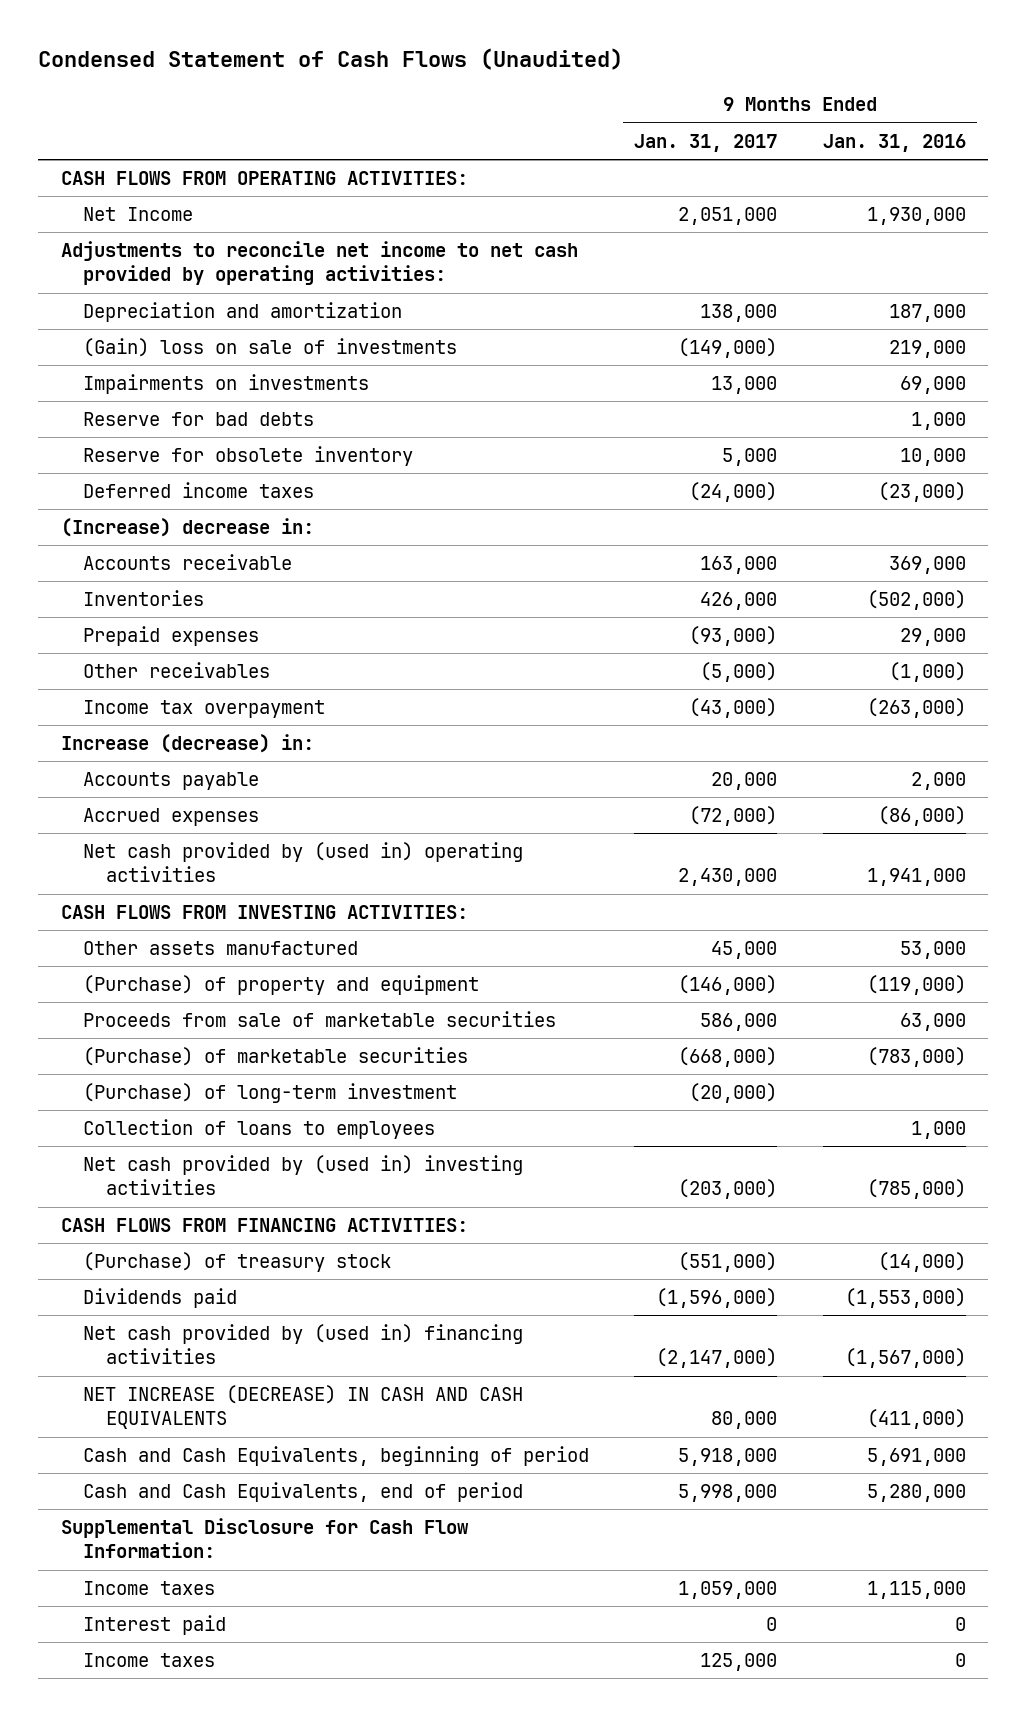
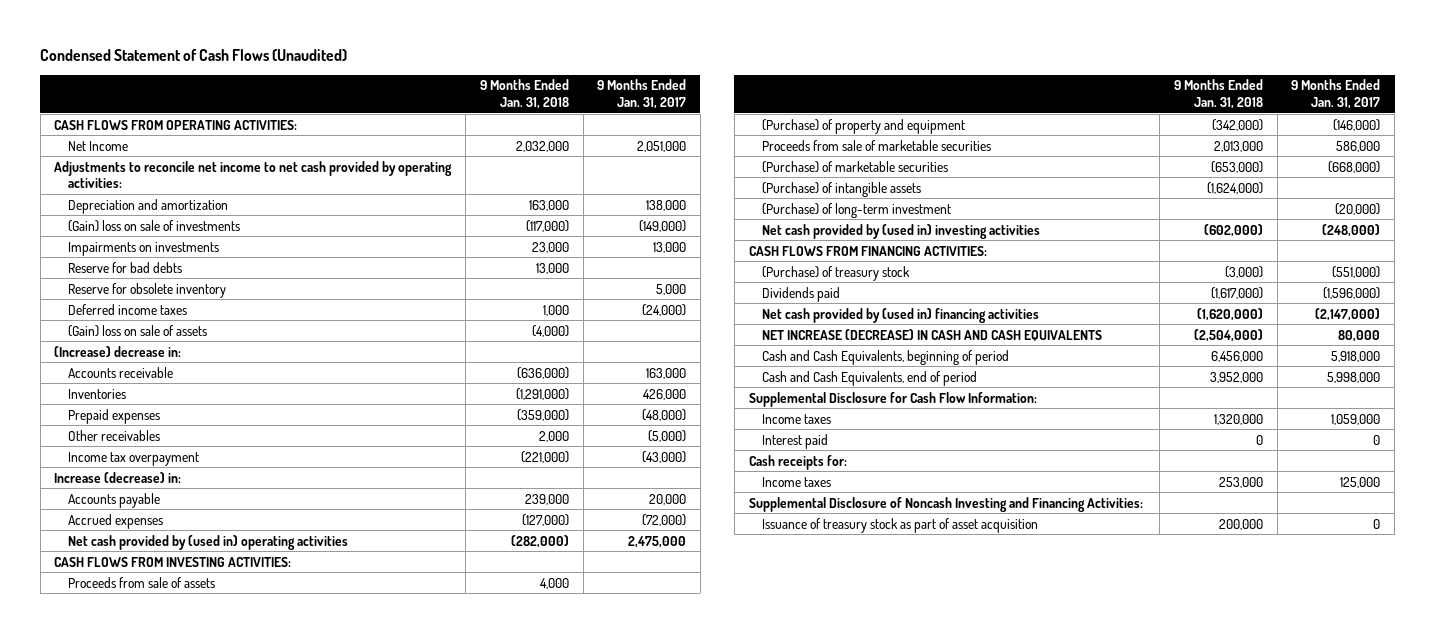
- | 9 Months Ended Jan. 31, 2017 | 9 Months Ended Jan. 31, 2016
+ | 9 Months Ended Jan. 31, 2018 | 9 Months Ended Jan. 31, 2017
+ (Gain) loss on sale of assets | (4,000) |
- Prepaid expenses | (93,000) | 29,000
+ Prepaid expenses | (359,000) | (48,000)
- Net cash provided by (used in) operating activities | 2,430,000 | 1,941,000
+ Net cash provided by (used in) operating activities | (282,000) | 2,475,000
- Other assets manufactured | 45,000 | 53,000
+ Proceeds from sale of assets | 4,000 |
+ (Purchase) of intangible assets | (1,624,000) |
- Collection of loans to employees | | 1,000
- Net cash provided by (used in) investing activities | (203,000) | (785,000)
+ Net cash provided by (used in) investing activities | (602,000) | (248,000)
+ Cash receipts for:
+ Supplemental Disclosure of Noncash Investing and Financing Activities:
+ Issuance of treasury stock as part of asset acquisition | 200,000 | 0

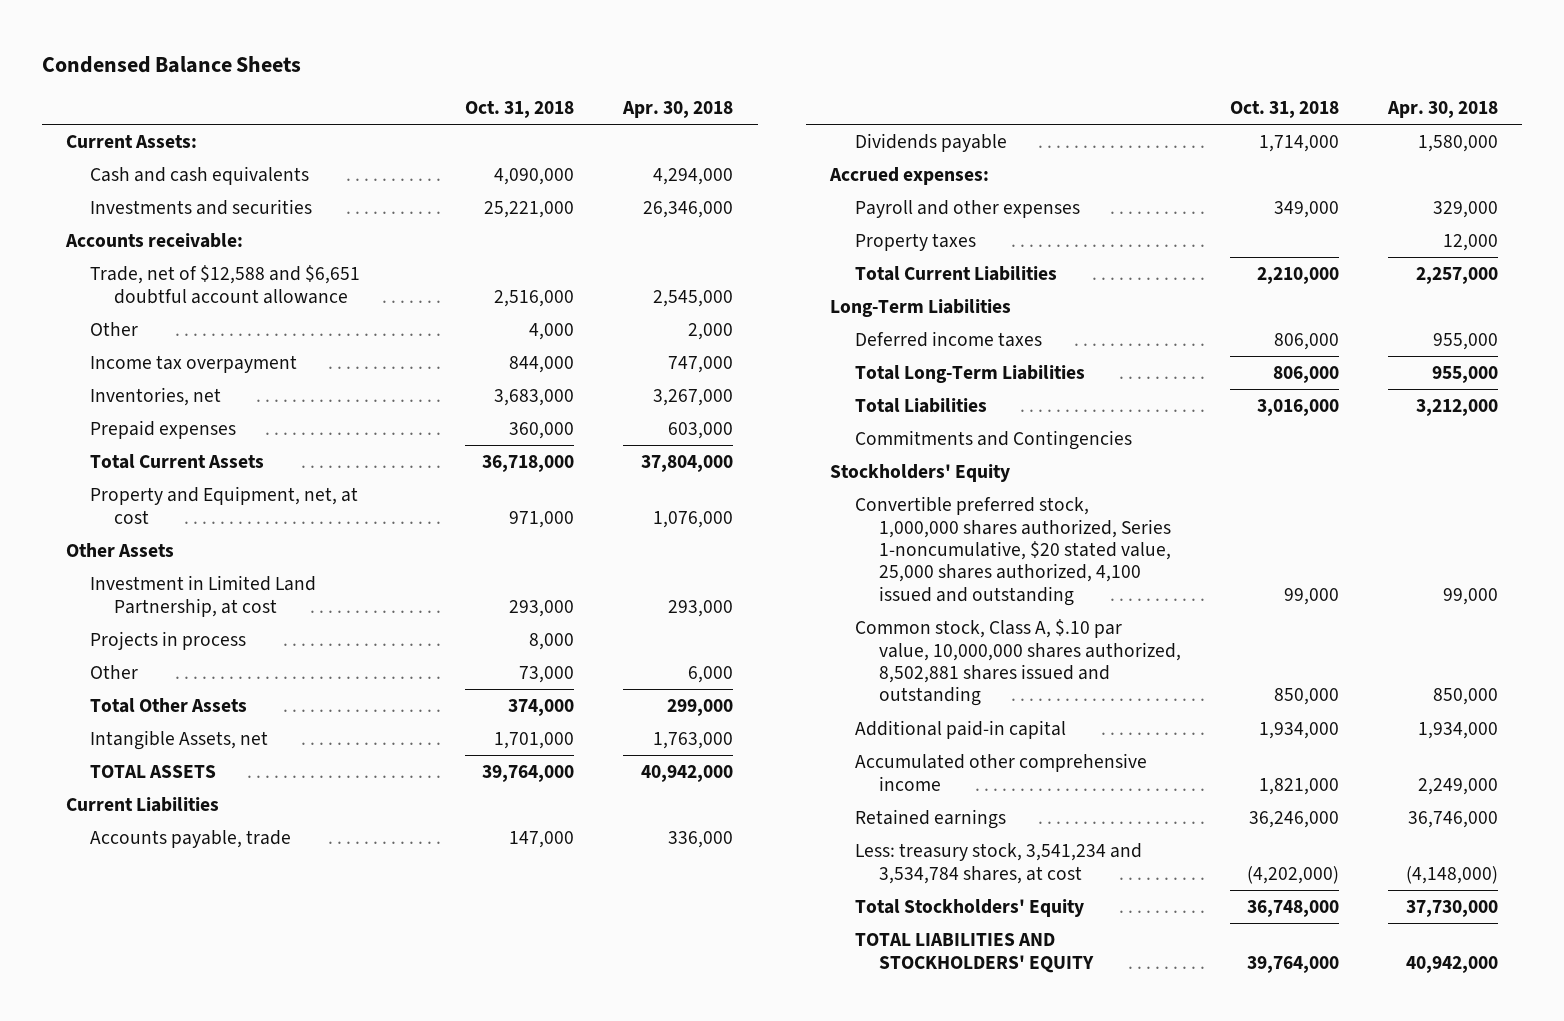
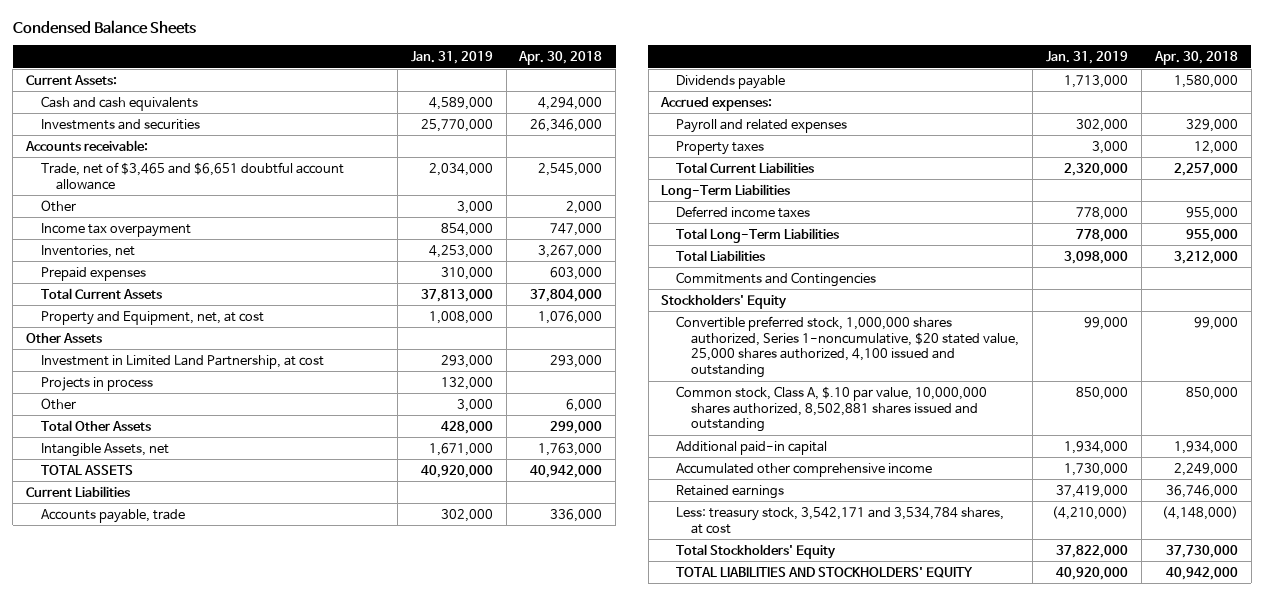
- | Oct. 31, 2018 | Apr. 30, 2018
+ | Jan. 31, 2019 | Apr. 30, 2018
- Trade, net of $12,588 and $6,651 doubtful account allowance | 2,516,000 | 2,545,000
+ Trade, net of $3,465 and $6,651 doubtful account allowance | 2,034,000 | 2,545,000
- Payroll and other expenses | 349,000 | 329,000
+ Payroll and related expenses | 302,000 | 329,000
- Less: treasury stock, 3,541,234 and 3,534,784 shares, at cost | (4,202,000) | (4,148,000)
+ Less: treasury stock, 3,542,171 and 3,534,784 shares, at cost | (4,210,000) | (4,148,000)

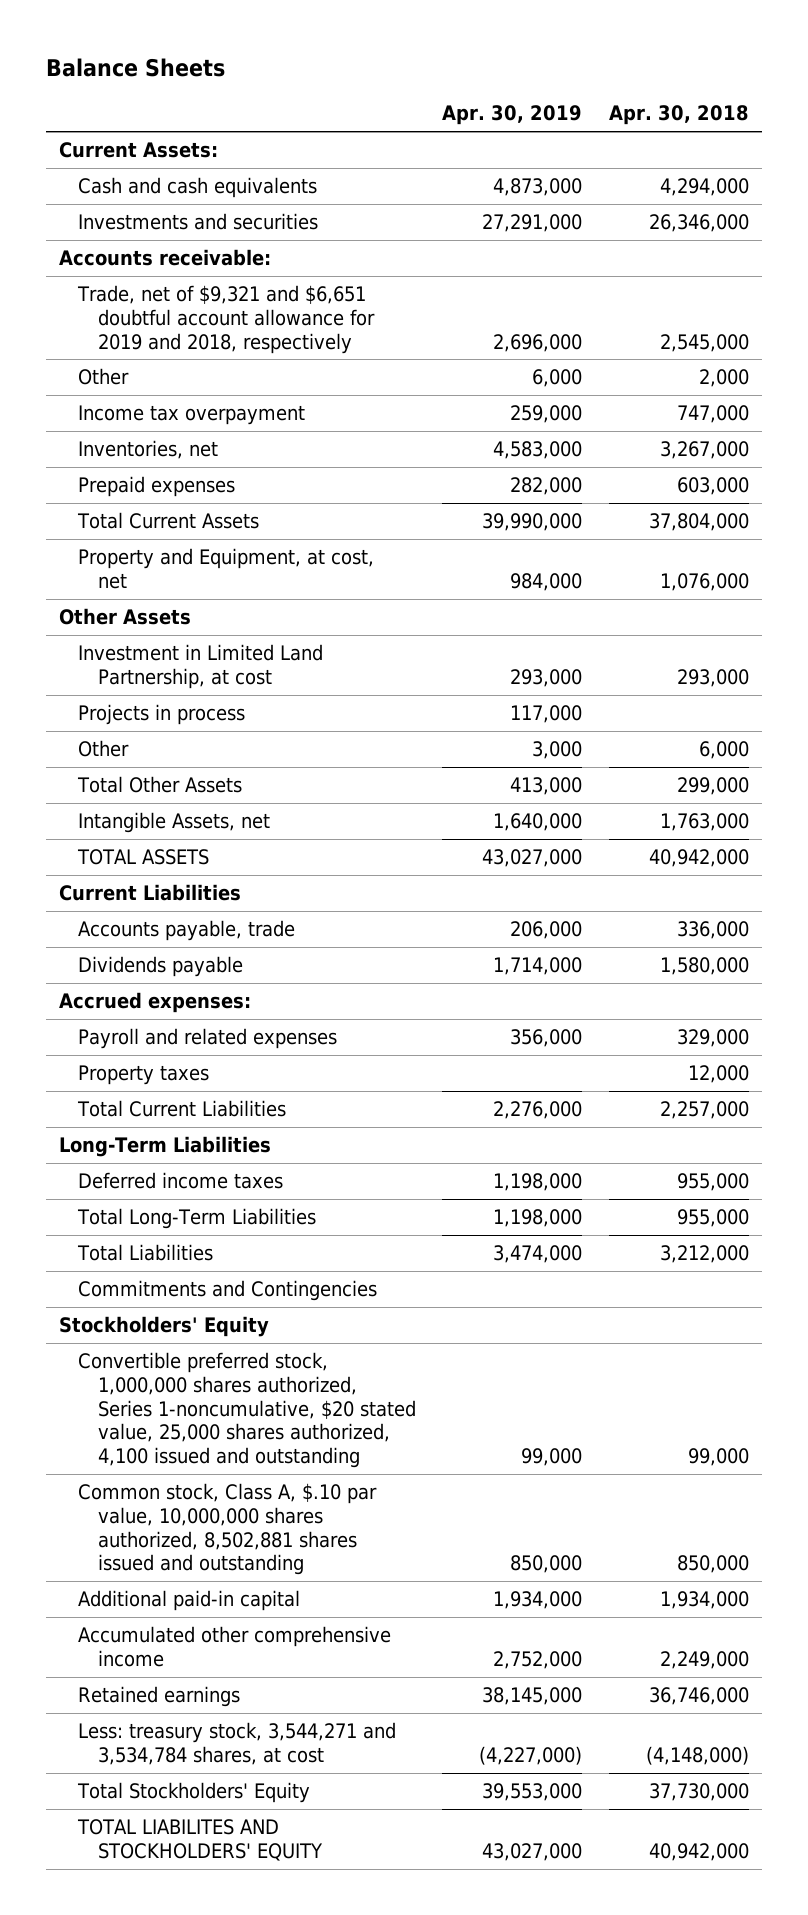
- Condensed Balance Sheets
+ Balance Sheets
- | Jan. 31, 2019 | Apr. 30, 2018
+ | Apr. 30, 2019 | Apr. 30, 2018
- Trade, net of $3,465 and $6,651 doubtful account allowance | 2,034,000 | 2,545,000
+ Trade, net of $9,321 and $6,651 doubtful account allowance for 2019 and 2018, respectively | 2,696,000 | 2,545,000
- Property and Equipment, net, at cost | 1,008,000 | 1,076,000
+ Property and Equipment, at cost, net | 984,000 | 1,076,000
- Less: treasury stock, 3,542,171 and 3,534,784 shares, at cost | (4,210,000) | (4,148,000)
+ Less: treasury stock, 3,544,271 and 3,534,784 shares, at cost | (4,227,000) | (4,148,000)
- TOTAL LIABILITIES AND STOCKHOLDERS' EQUITY | 40,920,000 | 40,942,000
+ TOTAL LIABILITES AND STOCKHOLDERS' EQUITY | 43,027,000 | 40,942,000

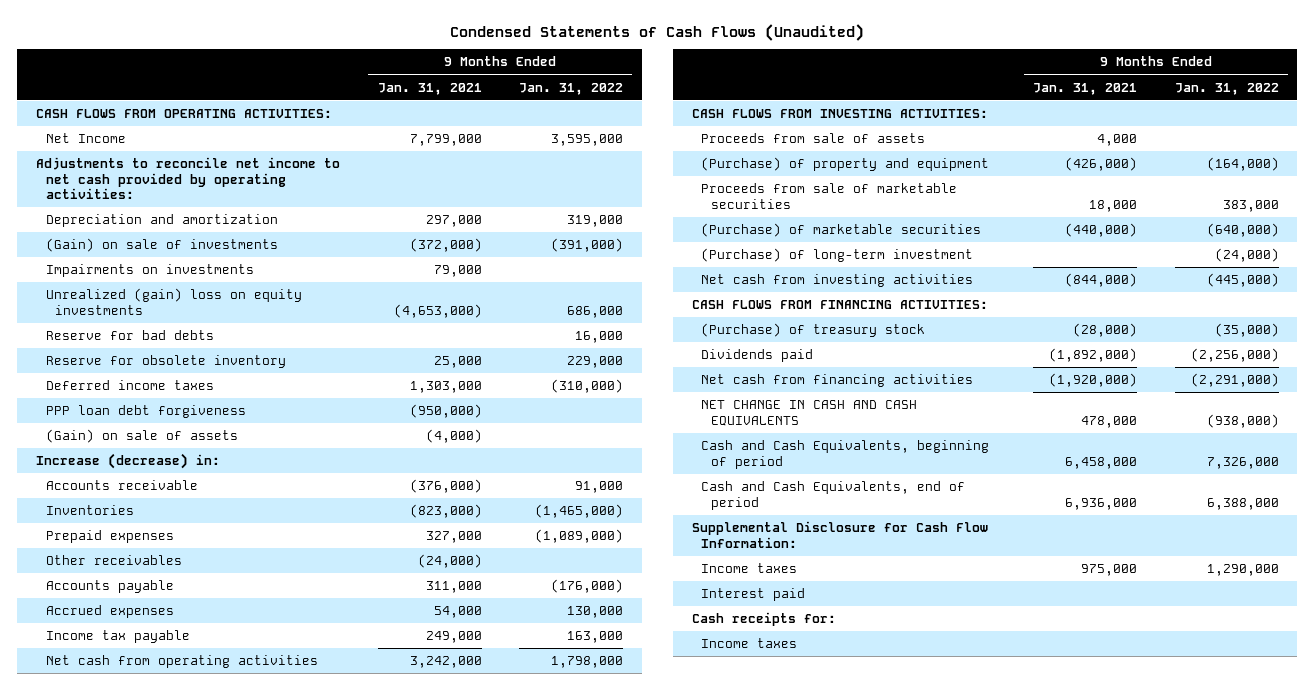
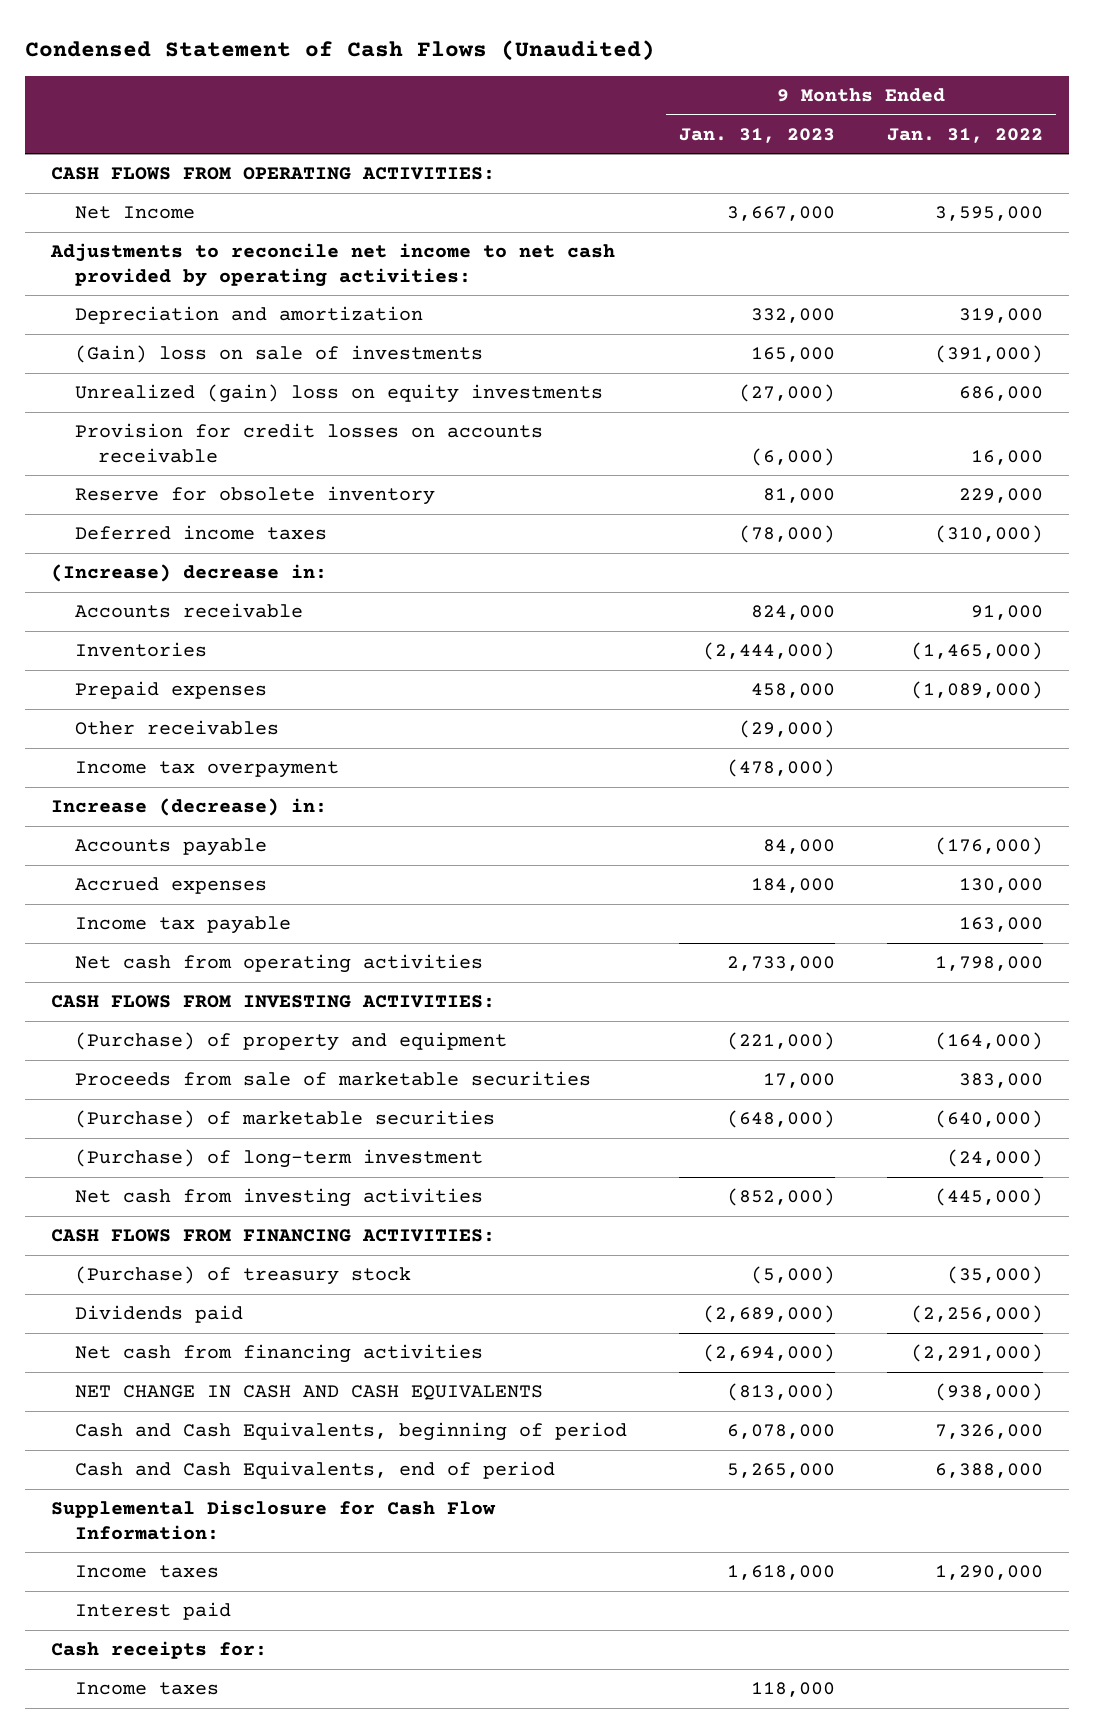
- Condensed Statements of Cash Flows (Unaudited)
+ Condensed Statement of Cash Flows (Unaudited)
- | 9 Months Ended Jan. 31, 2021 | 9 Months Ended Jan. 31, 2022
+ | 9 Months Ended Jan. 31, 2023 | 9 Months Ended Jan. 31, 2022
- (Gain) on sale of investments | (372,000) | (391,000)
- Impairments on investments | 79,000 |
+ (Gain) loss on sale of investments | 165,000 | (391,000)
- Reserve for bad debts | | 16,000
+ Provision for credit losses on accounts receivable | (6,000) | 16,000
- PPP loan debt forgiveness | (950,000) |
- (Gain) on sale of assets | (4,000) |
+ (Increase) decrease in:
+ Income tax overpayment | (478,000) |
moved down: Increase (decrease) in:
- Proceeds from sale of assets | 4,000 |

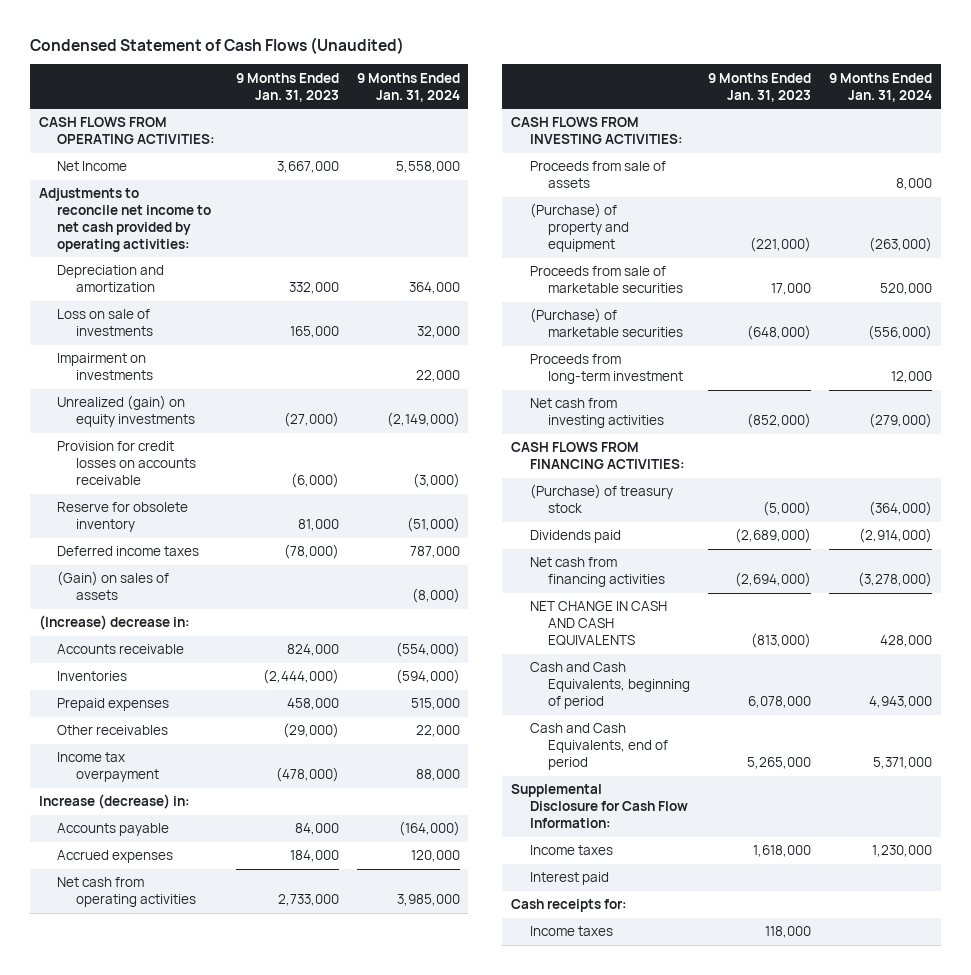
- | 9 Months Ended Jan. 31, 2023 | 9 Months Ended Jan. 31, 2022
+ | 9 Months Ended Jan. 31, 2023 | 9 Months Ended Jan. 31, 2024
- (Gain) loss on sale of investments | 165,000 | (391,000)
- Unrealized (gain) loss on equity investments | (27,000) | 686,000
+ Loss on sale of investments | 165,000 | 32,000
+ Impairment on investments | | 22,000
+ Unrealized (gain) on equity investments | (27,000) | (2,149,000)
+ (Gain) on sales of assets | | (8,000)
- Income tax payable | | 163,000
+ Proceeds from sale of assets | | 8,000
- (Purchase) of long-term investment | | (24,000)
+ Proceeds from long-term investment | | 12,000

